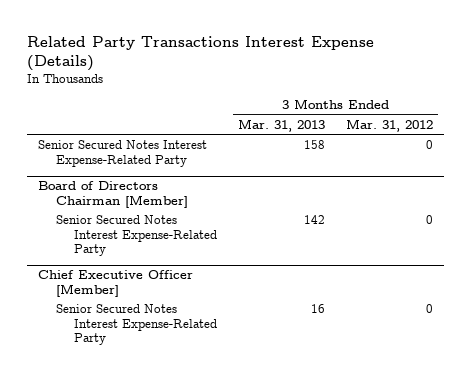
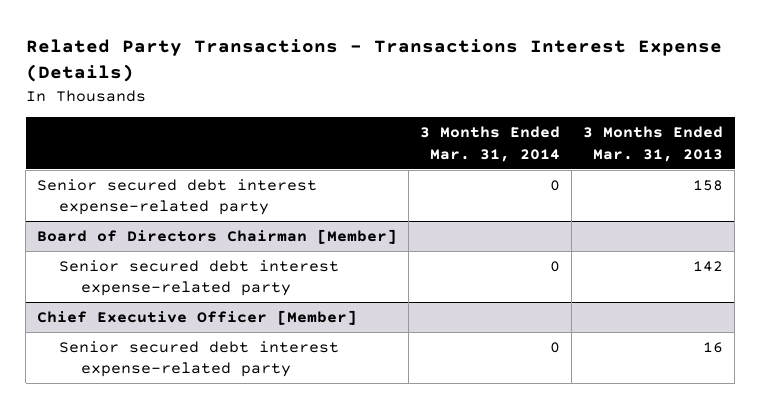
- Related Party Transactions Interest Expense (Details)
+ Related Party Transactions - Transactions Interest Expense (Details)
- | 3 Months Ended Mar. 31, 2013 | 3 Months Ended Mar. 31, 2012
+ | 3 Months Ended Mar. 31, 2014 | 3 Months Ended Mar. 31, 2013
- Senior Secured Notes Interest Expense-Related Party | 158 | 0
+ Senior secured debt interest expense-related party | 0 | 158
@ Board of Directors Chairman [Member]
- Senior Secured Notes Interest Expense-Related Party | 142 | 0
+ Senior secured debt interest expense-related party | 0 | 142
@ Chief Executive Officer [Member]
- Senior Secured Notes Interest Expense-Related Party | 16 | 0
+ Senior secured debt interest expense-related party | 0 | 16

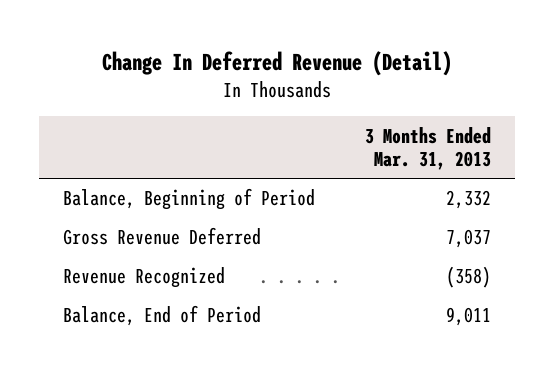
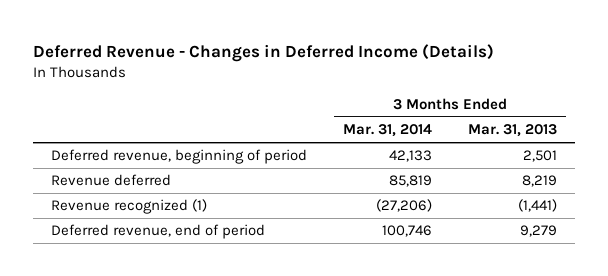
- Change In Deferred Revenue (Detail)
+ Deferred Revenue - Changes in Deferred Income (Details)
- | 3 Months Ended Mar. 31, 2013
+ | 3 Months Ended Mar. 31, 2014 | 3 Months Ended Mar. 31, 2013
- Balance, Beginning of Period | 2,332
- Gross Revenue Deferred | 7,037
- Revenue Recognized | (358)
- Balance, End of Period | 9,011
+ Deferred revenue, beginning of period | 42,133 | 2,501
+ Revenue deferred | 85,819 | 8,219
+ Revenue recognized (1) | (27,206) | (1,441)
+ Deferred revenue, end of period | 100,746 | 9,279

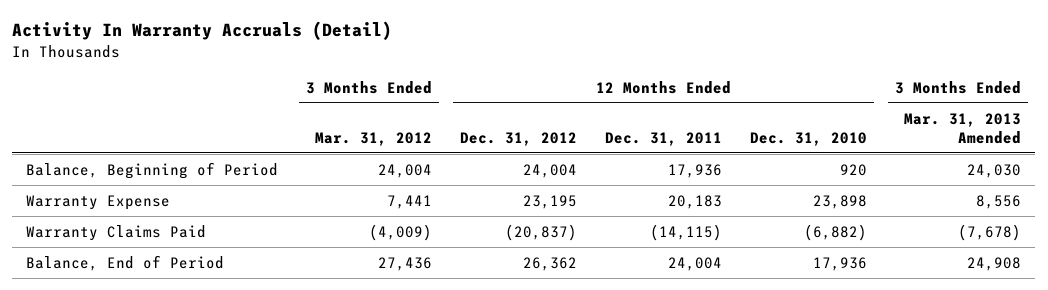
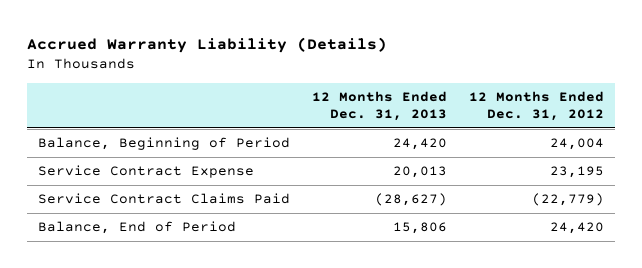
- Activity In Warranty Accruals (Detail)
+ Accrued Warranty Liability (Details)
- | 3 Months Ended Mar. 31, 2012 | 12 Months Ended Dec. 31, 2012 | 12 Months Ended Dec. 31, 2011 | 12 Months Ended Dec. 31, 2010 | 3 Months Ended Mar. 31, 2013 Amended
+ | 12 Months Ended Dec. 31, 2013 | 12 Months Ended Dec. 31, 2012
- Warranty Expense | 7,441 | 23,195 | 20,183 | 23,898 | 8,556
- Warranty Claims Paid | (4,009) | (20,837) | (14,115) | (6,882) | (7,678)
- Balance, End of Period | 27,436 | 26,362 | 24,004 | 17,936 | 24,908
+ Service Contract Expense | 20,013 | 23,195
+ Service Contract Claims Paid | (28,627) | (22,779)
+ Balance, End of Period | 15,806 | 24,420

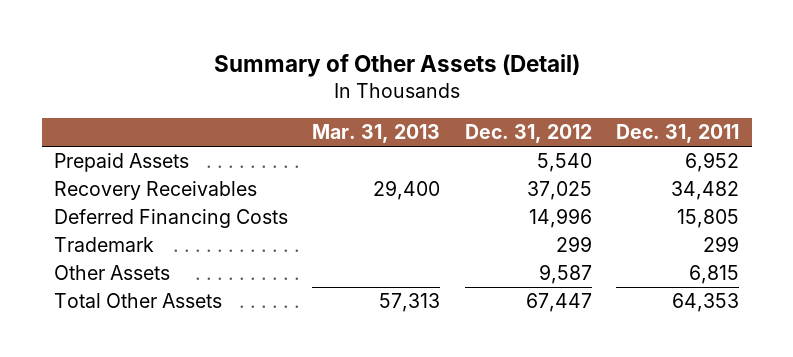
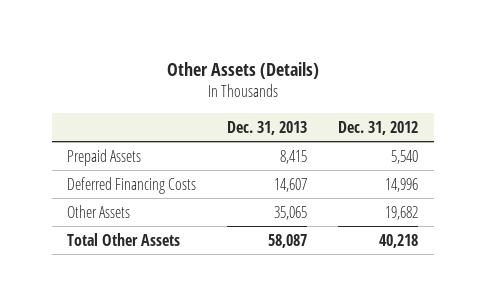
- Summary of Other Assets (Detail)
+ Other Assets (Details)
- | Mar. 31, 2013 | Dec. 31, 2012 | Dec. 31, 2011
+ | Dec. 31, 2013 | Dec. 31, 2012
- Recovery Receivables | 29,400 | 37,025 | 34,482
- Trademark | | 299 | 299
- Other Assets | | 9,587 | 6,815
- Total Other Assets | 57,313 | 67,447 | 64,353
+ Other Assets | 35,065 | 19,682
+ Total Other Assets | 58,087 | 40,218

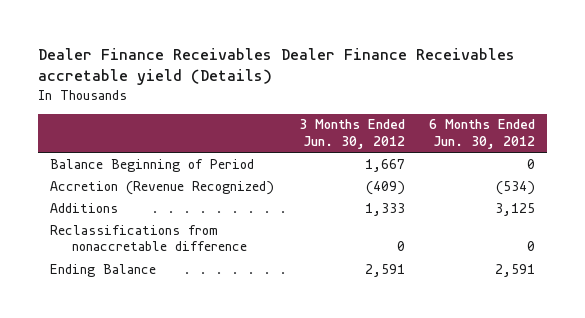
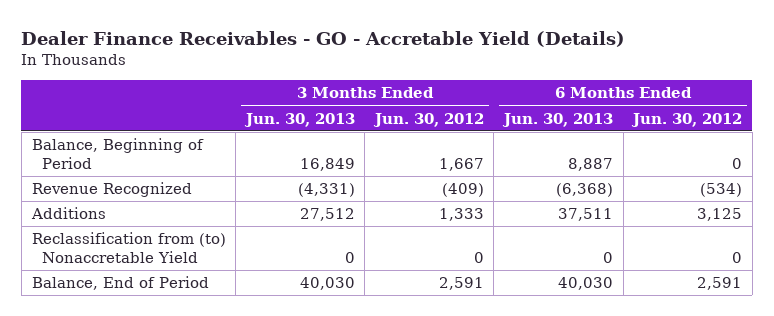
- Dealer Finance Receivables Dealer Finance Receivables accretable yield (Details)
+ Dealer Finance Receivables - GO - Accretable Yield (Details)
- | 3 Months Ended Jun. 30, 2012 | 6 Months Ended Jun. 30, 2012
+ | 3 Months Ended Jun. 30, 2013 | 3 Months Ended Jun. 30, 2012 | 6 Months Ended Jun. 30, 2013 | 6 Months Ended Jun. 30, 2012
- Balance Beginning of Period | 1,667 | 0
- Accretion (Revenue Recognized) | (409) | (534)
+ Balance, Beginning of Period | 16,849 | 1,667 | 8,887 | 0
+ Revenue Recognized | (4,331) | (409) | (6,368) | (534)
- Reclassifications from nonaccretable difference | 0 | 0
- Ending Balance | 2,591 | 2,591
+ Reclassification from (to) Nonaccretable Yield | 0 | 0 | 0 | 0
+ Balance, End of Period | 40,030 | 2,591 | 40,030 | 2,591

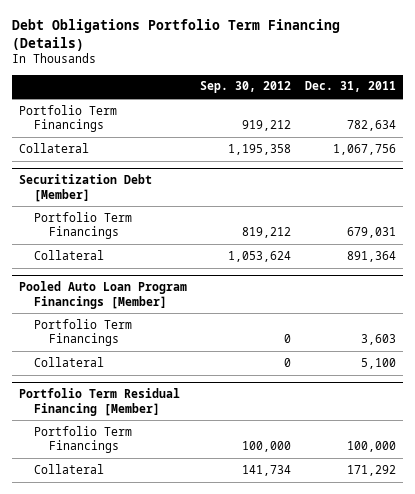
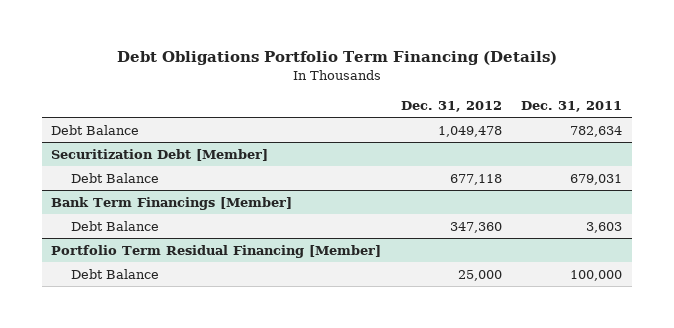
- | Sep. 30, 2012 | Dec. 31, 2011
+ | Dec. 31, 2012 | Dec. 31, 2011
- Portfolio Term Financings | 919,212 | 782,634
- Collateral | 1,195,358 | 1,067,756
+ Debt Balance | 1,049,478 | 782,634
@ Securitization Debt [Member]
- Portfolio Term Financings | 819,212 | 679,031
- Collateral | 1,053,624 | 891,364
- Pooled Auto Loan Program Financings [Member]
- Portfolio Term Financings | 0 | 3,603
- Collateral | 0 | 5,100
@ Securitization Debt [Member]
+ Debt Balance | 677,118 | 679,031
+ Bank Term Financings [Member]
+ Debt Balance | 347,360 | 3,603
@ Portfolio Term Residual Financing [Member]
- Portfolio Term Financings | 100,000 | 100,000
- Collateral | 141,734 | 171,292
+ Debt Balance | 25,000 | 100,000

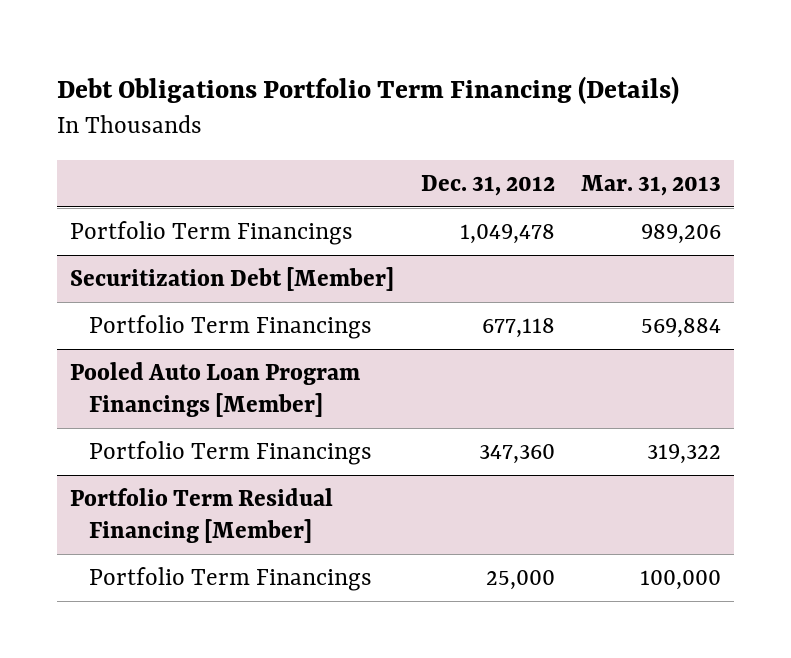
- | Dec. 31, 2012 | Dec. 31, 2011
+ | Dec. 31, 2012 | Mar. 31, 2013
- Debt Balance | 1,049,478 | 782,634
+ Portfolio Term Financings | 1,049,478 | 989,206
@ Securitization Debt [Member]
- Debt Balance | 677,118 | 679,031
- Bank Term Financings [Member]
- Debt Balance | 347,360 | 3,603
@ Securitization Debt [Member]
+ Portfolio Term Financings | 677,118 | 569,884
+ Pooled Auto Loan Program Financings [Member]
+ Portfolio Term Financings | 347,360 | 319,322
@ Portfolio Term Residual Financing [Member]
- Debt Balance | 25,000 | 100,000
+ Portfolio Term Financings | 25,000 | 100,000

